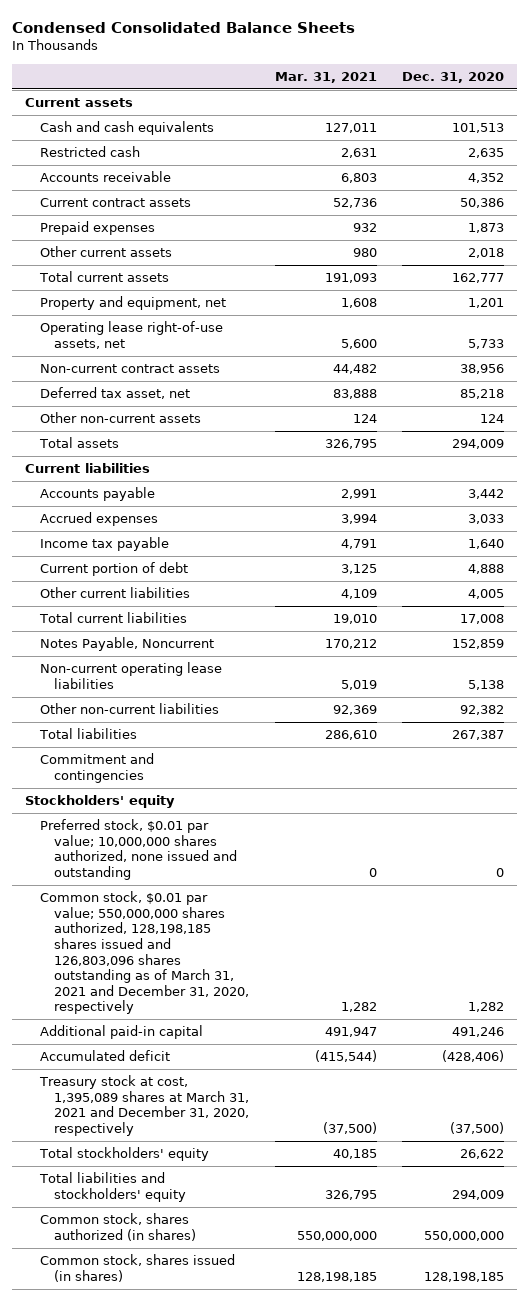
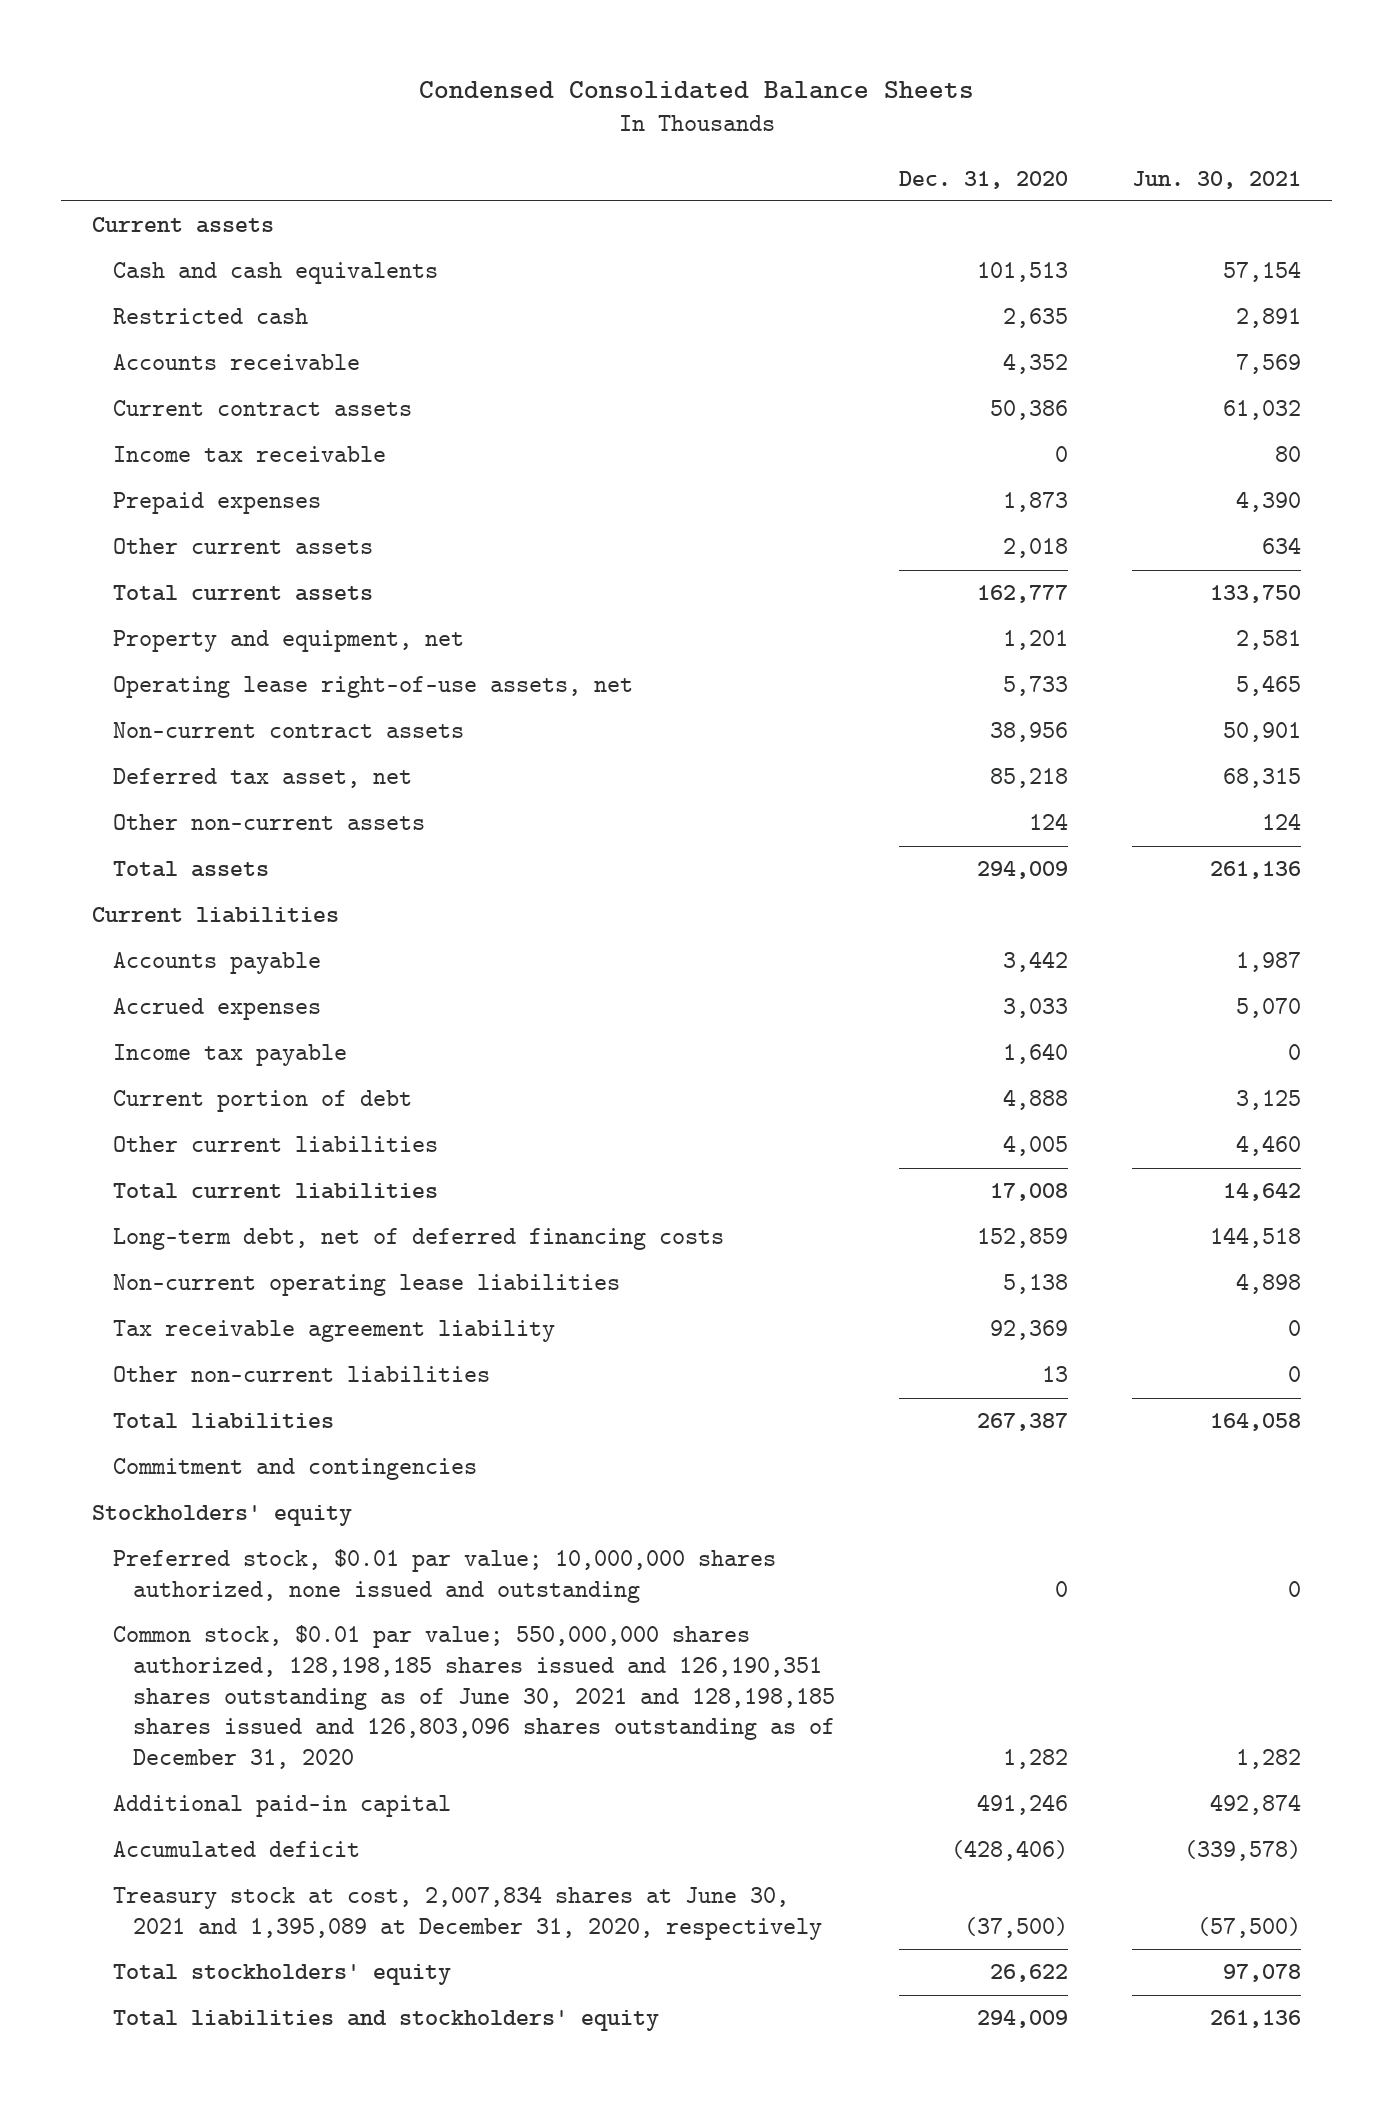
- | Mar. 31, 2021 | Dec. 31, 2020
+ | Dec. 31, 2020 | Jun. 30, 2021
+ Income tax receivable | 0 | 80
- Notes Payable, Noncurrent | 170,212 | 152,859
+ Long-term debt, net of deferred financing costs | 152,859 | 144,518
- Other non-current liabilities | 92,369 | 92,382
+ Tax receivable agreement liability | 92,369 | 0
+ Other non-current liabilities | 13 | 0
- Common stock, $0.01 par value; 550,000,000 shares authorized, 128,198,185 shares issued and 126,803,096 shares outstanding as of March 31, 2021 and December 31, 2020, respectively | 1,282 | 1,282
+ Common stock, $0.01 par value; 550,000,000 shares authorized, 128,198,185 shares issued and 126,190,351 shares outstanding as of June 30, 2021 and 128,198,185 shares issued and 126,803,096 shares outstanding as of December 31, 2020 | 1,282 | 1,282
- Treasury stock at cost, 1,395,089 shares at March 31, 2021 and December 31, 2020, respectively | (37,500) | (37,500)
+ Treasury stock at cost, 2,007,834 shares at June 30, 2021 and 1,395,089 at December 31, 2020, respectively | (37,500) | (57,500)
- Common stock, shares authorized (in shares) | 550,000,000 | 550,000,000
- Common stock, shares issued (in shares) | 128,198,185 | 128,198,185

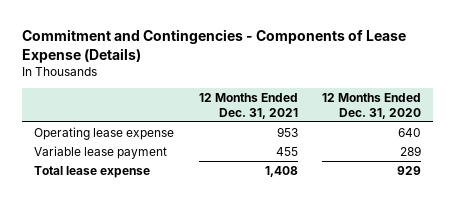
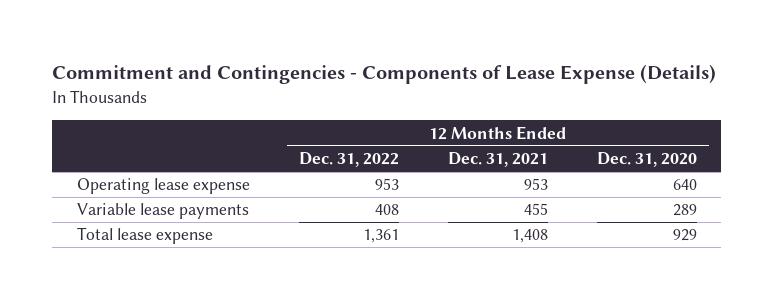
- | 12 Months Ended Dec. 31, 2021 | 12 Months Ended Dec. 31, 2020
+ | 12 Months Ended Dec. 31, 2022 | 12 Months Ended Dec. 31, 2021 | 12 Months Ended Dec. 31, 2020
- Variable lease payment | 455 | 289
+ Variable lease payments | 408 | 455 | 289

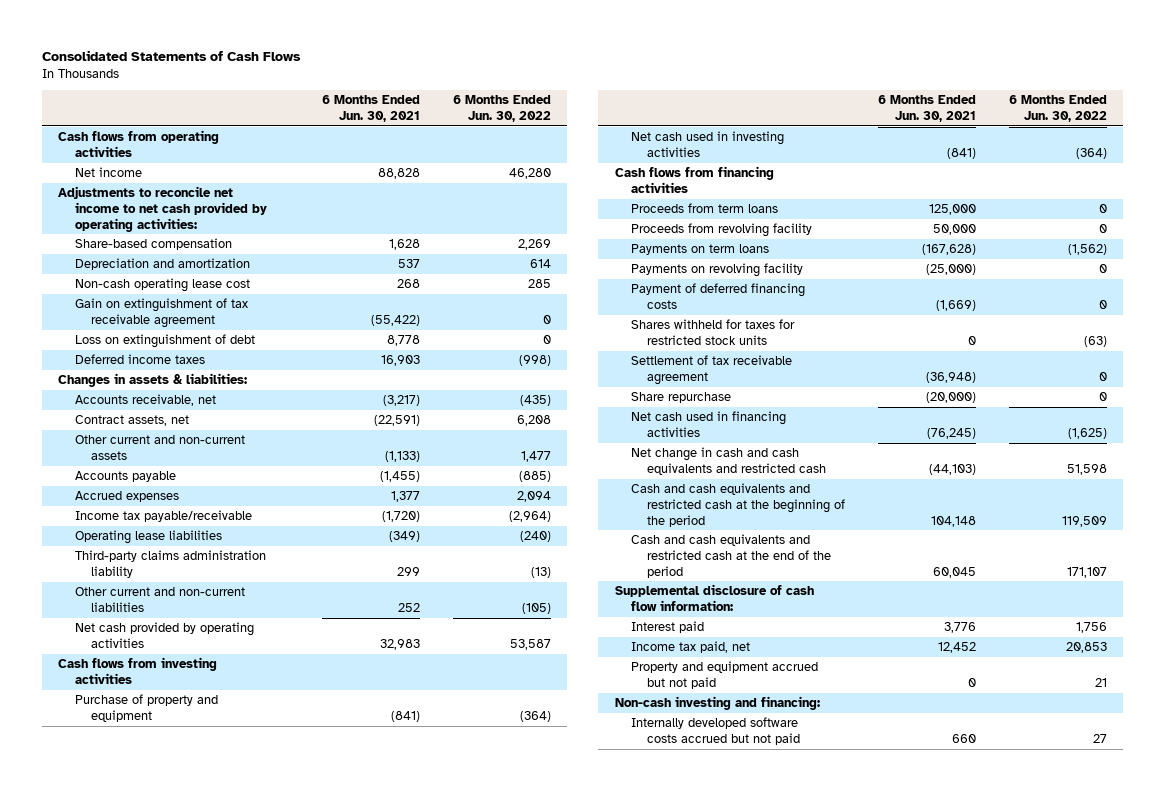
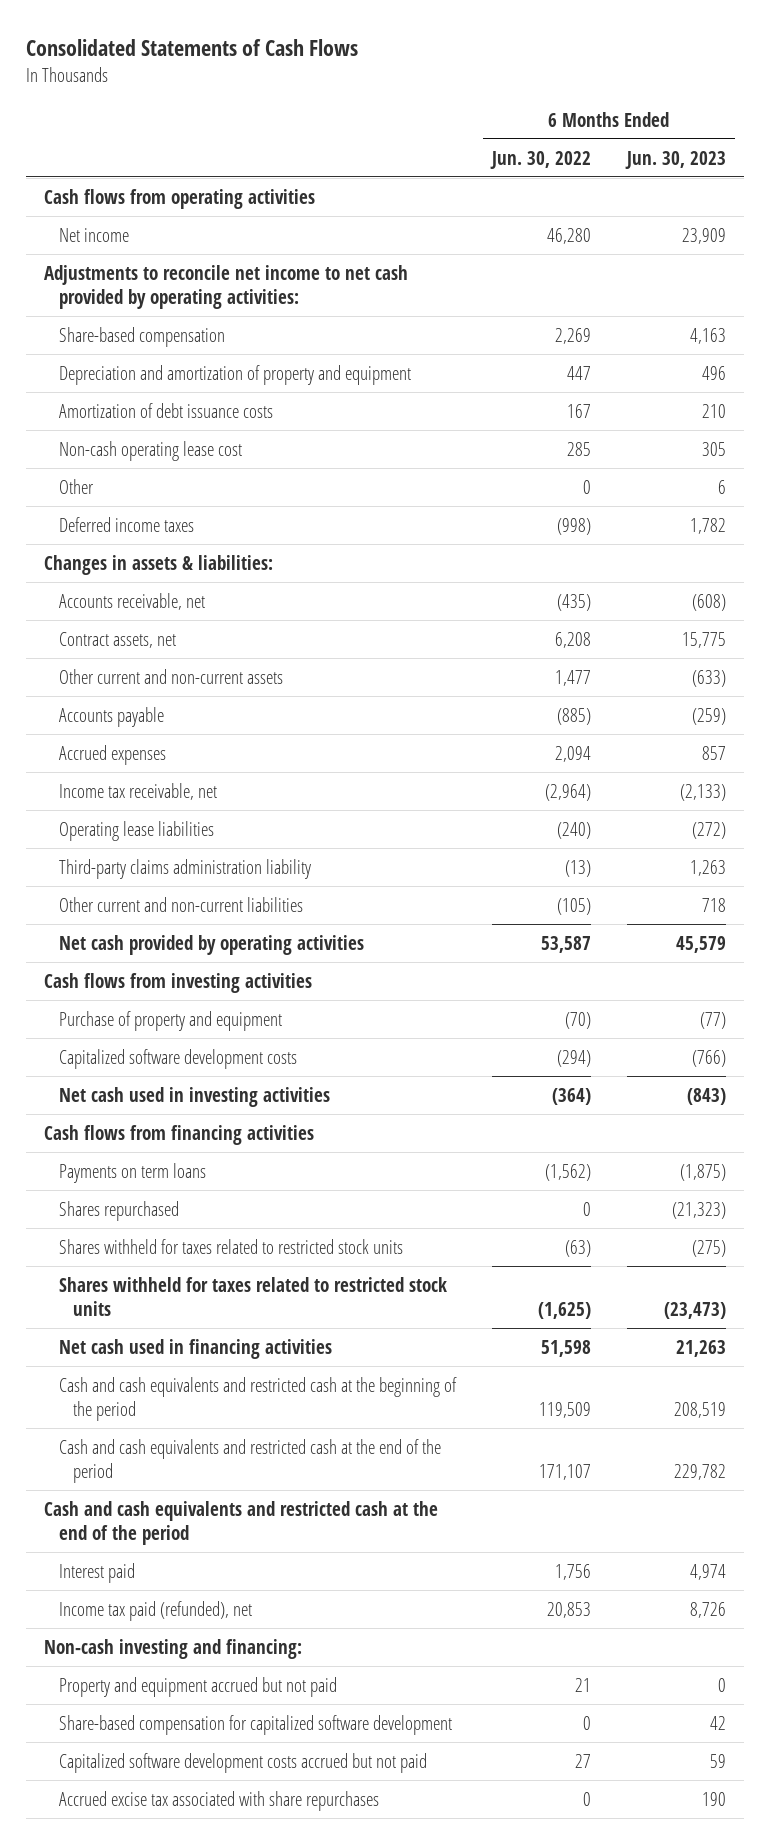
- | 6 Months Ended Jun. 30, 2021 | 6 Months Ended Jun. 30, 2022
+ | 6 Months Ended Jun. 30, 2022 | 6 Months Ended Jun. 30, 2023
- Depreciation and amortization | 537 | 614
+ Depreciation and amortization of property and equipment | 447 | 496
+ Amortization of debt issuance costs | 167 | 210
- Gain on extinguishment of tax receivable agreement | (55,422) | 0
- Loss on extinguishment of debt | 8,778 | 0
+ Other | 0 | 6
- Income tax payable/receivable | (1,720) | (2,964)
+ Income tax receivable, net | (2,964) | (2,133)
- Purchase of property and equipment | (841) | (364)
+ Purchase of property and equipment | (70) | (77)
+ Capitalized software development costs | (294) | (766)
- Proceeds from term loans | 125,000 | 0
- Proceeds from revolving facility | 50,000 | 0
- Payments on revolving facility | (25,000) | 0
- Payment of deferred financing costs | (1,669) | 0
- Shares withheld for taxes for restricted stock units | 0 | (63)
- Settlement of tax receivable agreement | (36,948) | 0
- Share repurchase | (20,000) | 0
- Net cash used in financing activities | (76,245) | (1,625)
- Net change in cash and cash equivalents and restricted cash | (44,103) | 51,598
+ Shares repurchased | 0 | (21,323)
+ Shares withheld for taxes related to restricted stock units | (63) | (275)
+ Shares withheld for taxes related to restricted stock units | (1,625) | (23,473)
+ Net cash used in financing activities | 51,598 | 21,263
- Supplemental disclosure of cash flow information:
+ Cash and cash equivalents and restricted cash at the end of the period
- Income tax paid, net | 12,452 | 20,853
+ Income tax paid (refunded), net | 20,853 | 8,726
- Internally developed software costs accrued but not paid | 660 | 27
moved down: Property and equipment accrued but not paid | 21 | 0
+ Share-based compensation for capitalized software development | 0 | 42
+ Capitalized software development costs accrued but not paid | 27 | 59
+ Accrued excise tax associated with share repurchases | 0 | 190

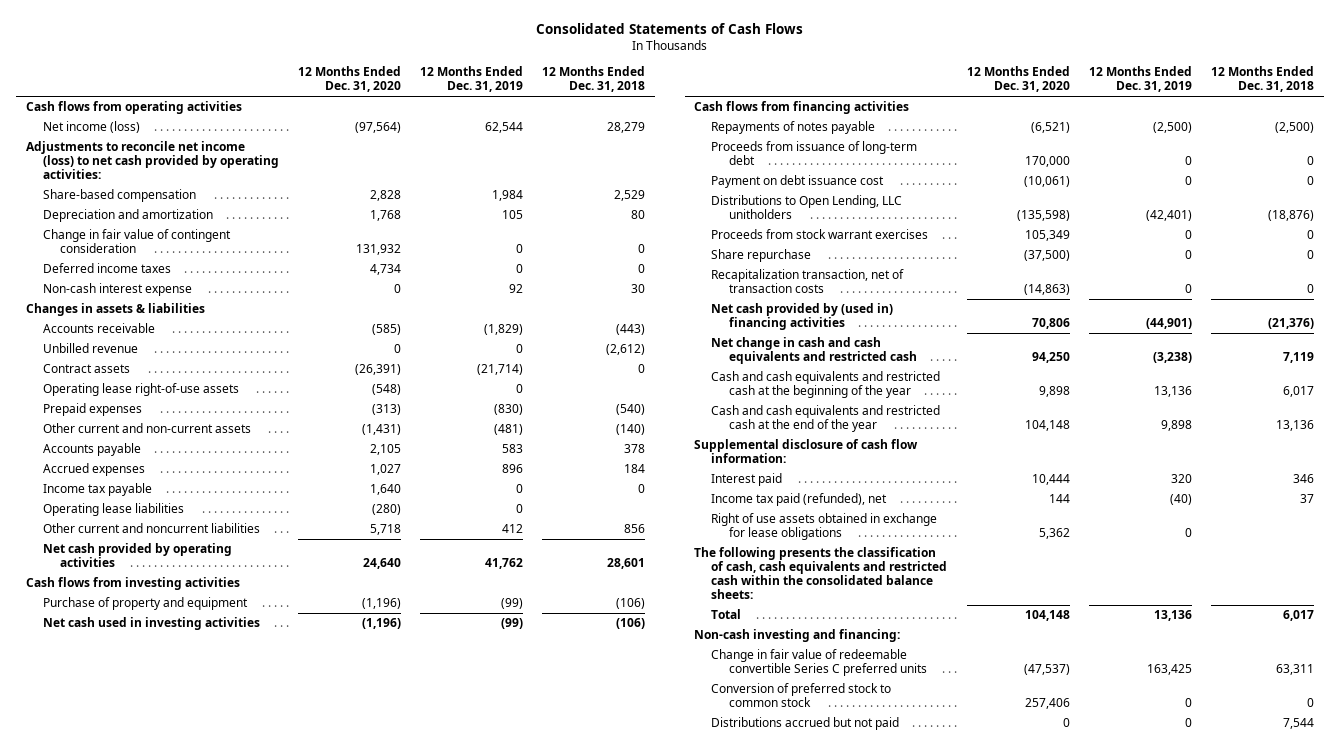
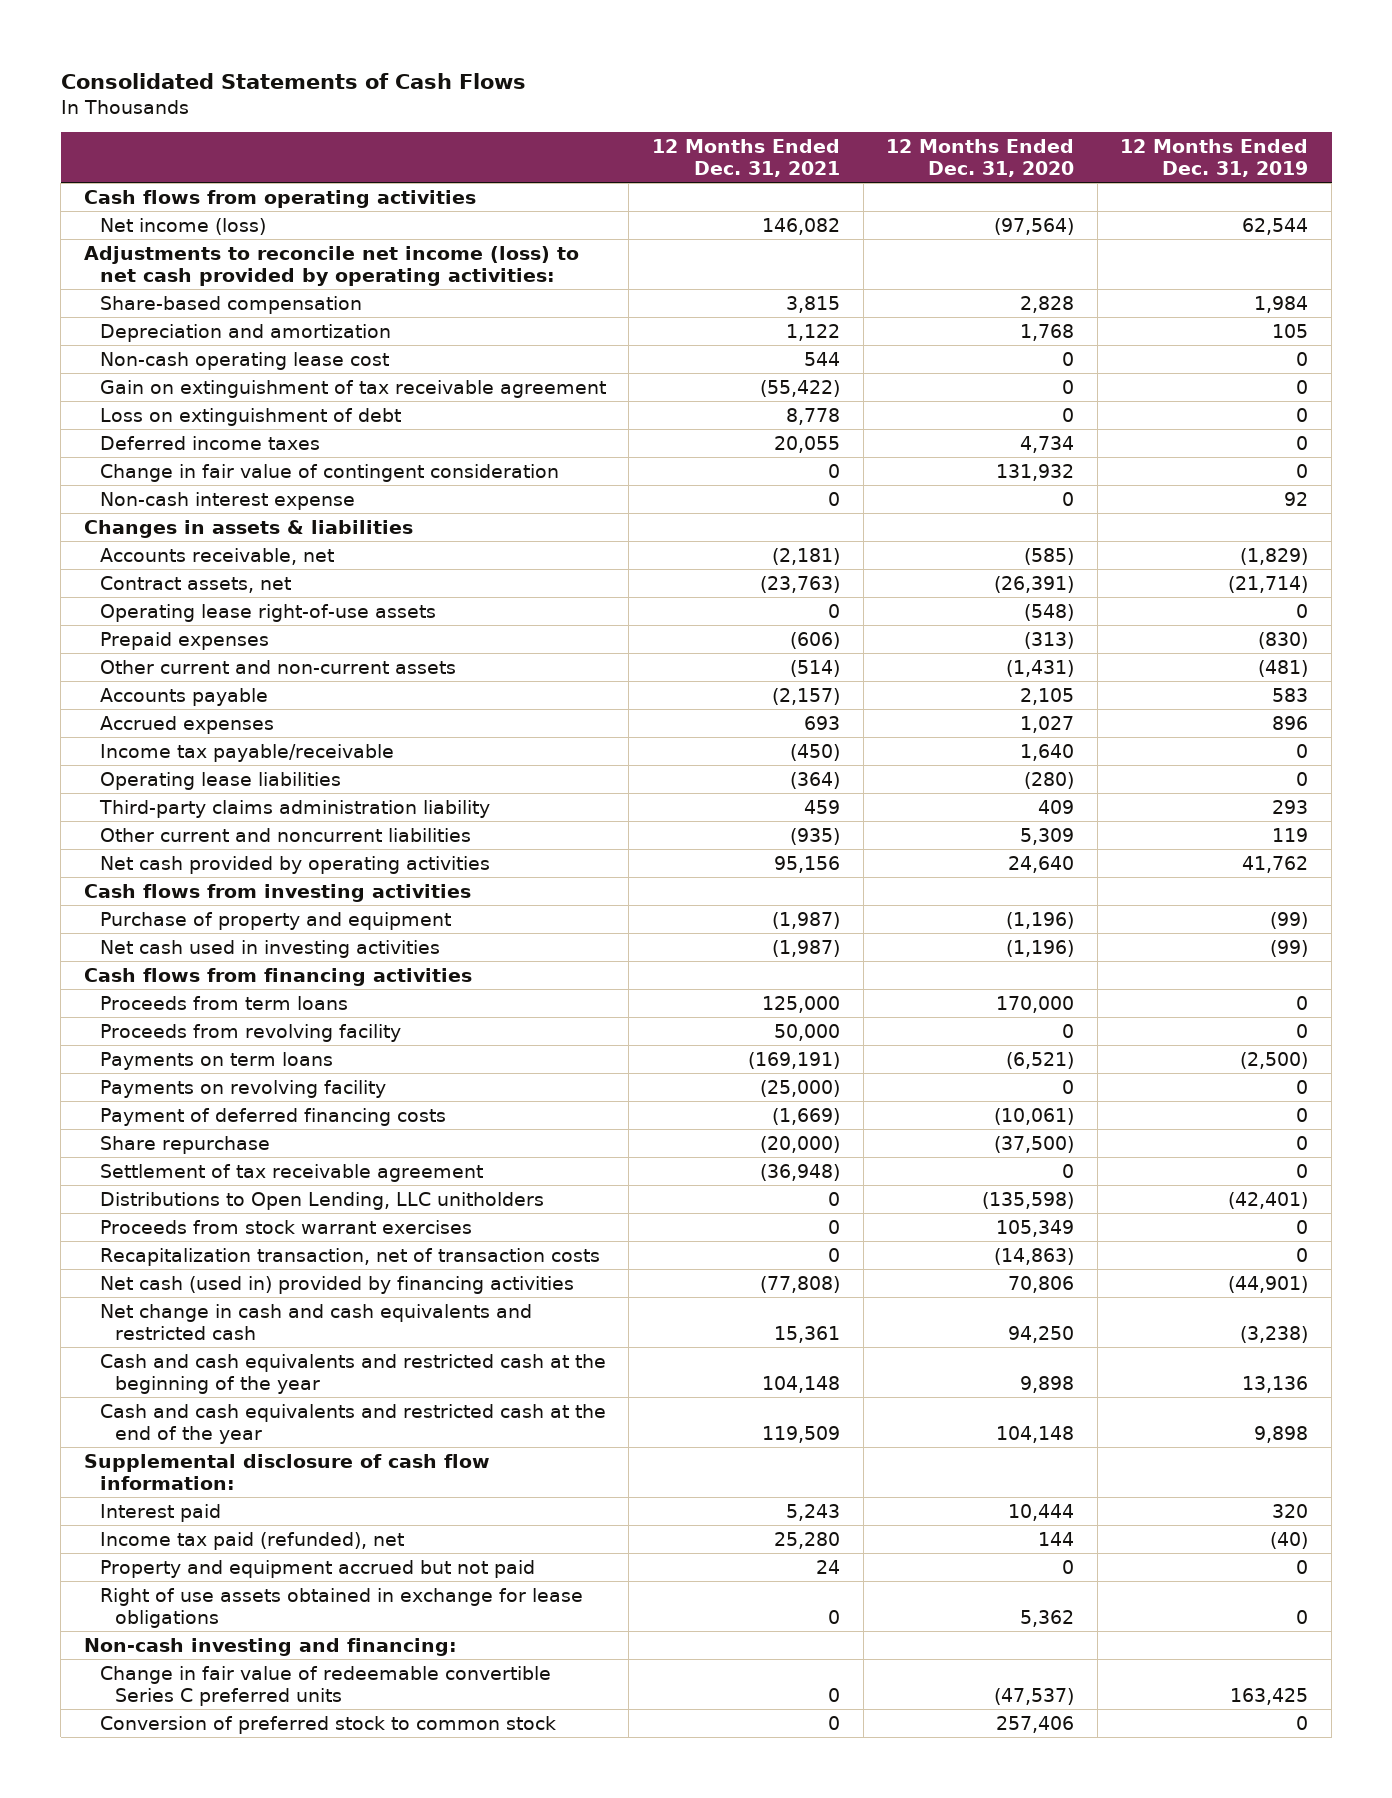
- | 12 Months Ended Dec. 31, 2020 | 12 Months Ended Dec. 31, 2019 | 12 Months Ended Dec. 31, 2018
+ | 12 Months Ended Dec. 31, 2021 | 12 Months Ended Dec. 31, 2020 | 12 Months Ended Dec. 31, 2019
+ Non-cash operating lease cost | 544 | 0 | 0
+ Gain on extinguishment of tax receivable agreement | (55,422) | 0 | 0
+ Loss on extinguishment of debt | 8,778 | 0 | 0
moved down: Change in fair value of contingent consideration | 0 | 131,932 | 0
- Accounts receivable | (585) | (1,829) | (443)
- Unbilled revenue | 0 | 0 | (2,612)
- Contract assets | (26,391) | (21,714) | 0
+ Accounts receivable, net | (2,181) | (585) | (1,829)
+ Contract assets, net | (23,763) | (26,391) | (21,714)
- Income tax payable | 1,640 | 0 | 0
+ Income tax payable/receivable | (450) | 1,640 | 0
- Other current and noncurrent liabilities | 5,718 | 412 | 856
+ Third-party claims administration liability | 459 | 409 | 293
+ Other current and noncurrent liabilities | (935) | 5,309 | 119
- Repayments of notes payable | (6,521) | (2,500) | (2,500)
- Proceeds from issuance of long-term debt | 170,000 | 0 | 0
- Payment on debt issuance cost | (10,061) | 0 | 0
+ Proceeds from term loans | 125,000 | 170,000 | 0
+ Proceeds from revolving facility | 50,000 | 0 | 0
+ Payments on term loans | (169,191) | (6,521) | (2,500)
+ Payments on revolving facility | (25,000) | 0 | 0
+ Payment of deferred financing costs | (1,669) | (10,061) | 0
moved up: Share repurchase | (20,000) | (37,500) | 0
+ Settlement of tax receivable agreement | (36,948) | 0 | 0
- Net cash provided by (used in) financing activities | 70,806 | (44,901) | (21,376)
+ Net cash (used in) provided by financing activities | (77,808) | 70,806 | (44,901)
+ Property and equipment accrued but not paid | 24 | 0 | 0
- The following presents the classification of cash, cash equivalents and restricted cash within the consolidated balance sheets:
- Total | 104,148 | 13,136 | 6,017
- Distributions accrued but not paid | 0 | 0 | 7,544

